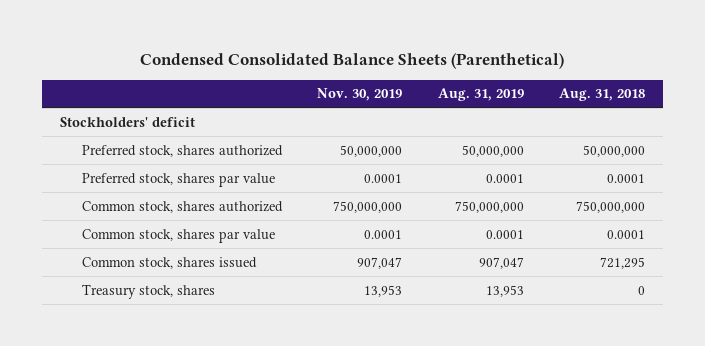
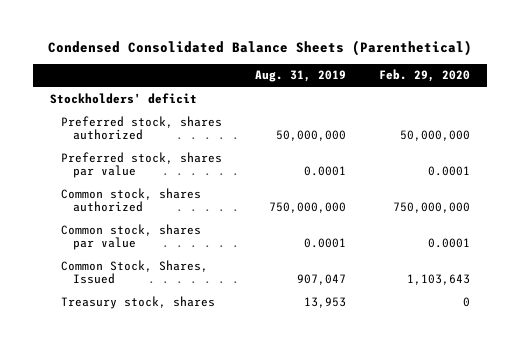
- | Nov. 30, 2019 | Aug. 31, 2019 | Aug. 31, 2018
+ | Aug. 31, 2019 | Feb. 29, 2020
- Common stock, shares issued | 907,047 | 907,047 | 721,295
+ Common Stock, Shares, Issued | 907,047 | 1,103,643

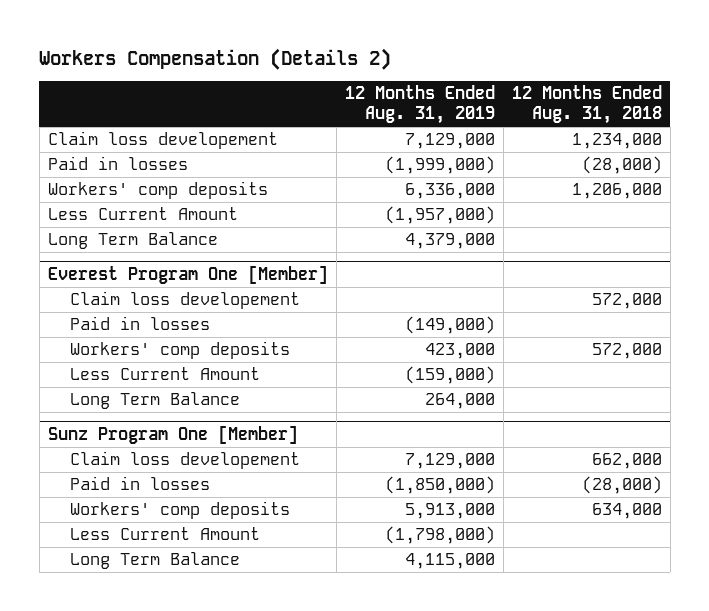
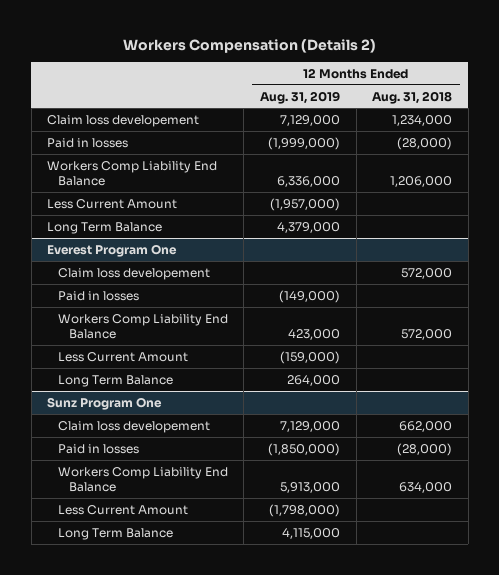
- Workers' comp deposits | 6,336,000 | 1,206,000
+ Workers Comp Liability End Balance | 6,336,000 | 1,206,000
- Everest Program One [Member]
+ Everest Program One
- Workers' comp deposits | 423,000 | 572,000
+ Workers Comp Liability End Balance | 423,000 | 572,000
- Sunz Program One [Member]
+ Sunz Program One
- Workers' comp deposits | 5,913,000 | 634,000
+ Workers Comp Liability End Balance | 5,913,000 | 634,000

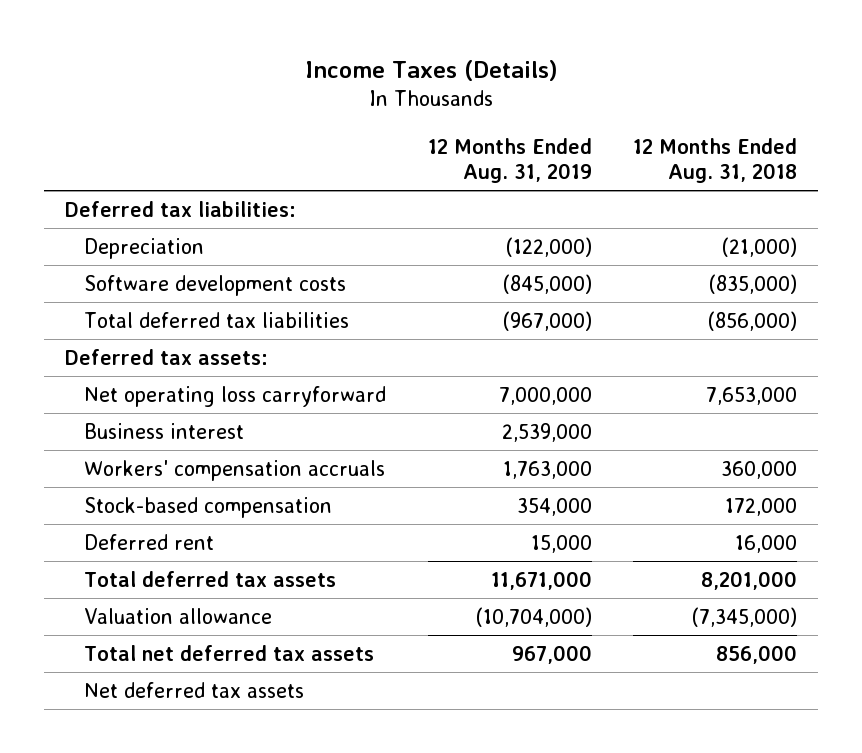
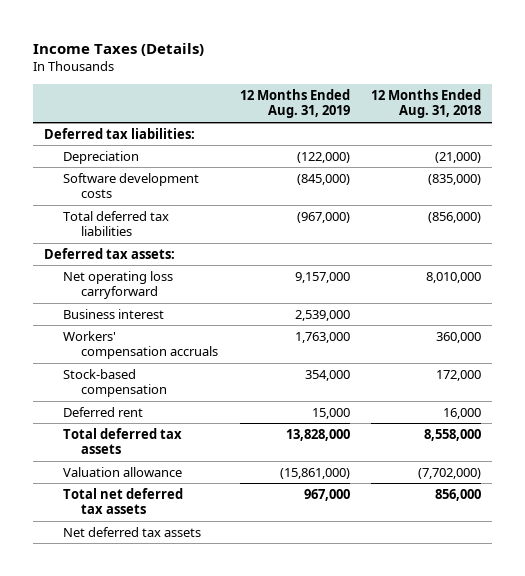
- Net operating loss carryforward | 7,000,000 | 7,653,000
+ Net operating loss carryforward | 9,157,000 | 8,010,000
- Total deferred tax assets | 11,671,000 | 8,201,000
- Valuation allowance | (10,704,000) | (7,345,000)
+ Total deferred tax assets | 13,828,000 | 8,558,000
+ Valuation allowance | (15,861,000) | (7,702,000)

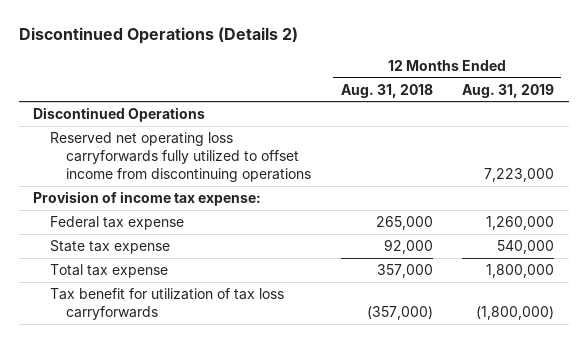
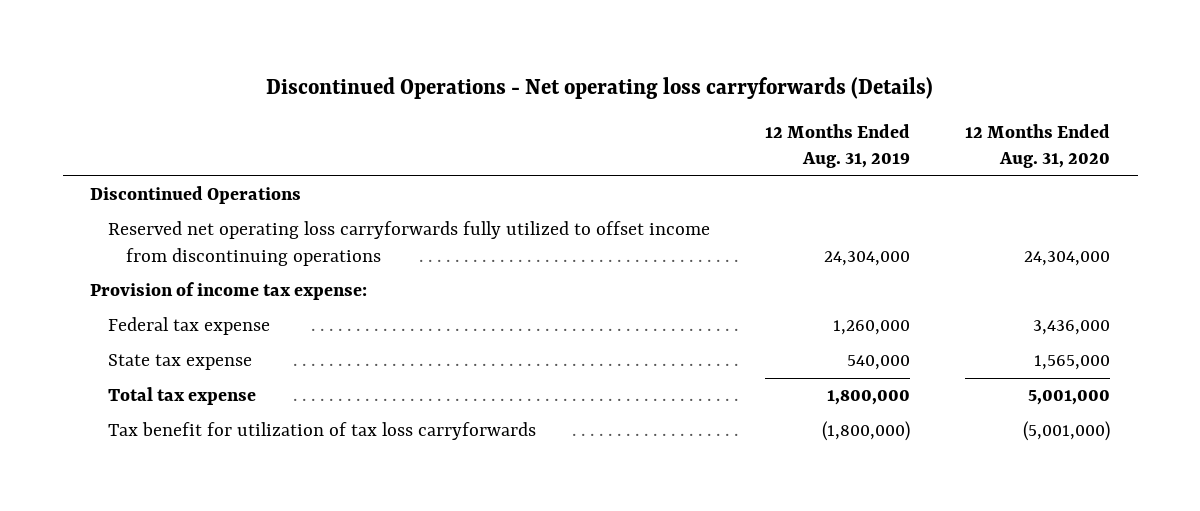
- Discontinued Operations (Details 2)
+ Discontinued Operations - Net operating loss carryforwards (Details)
- | 12 Months Ended Aug. 31, 2018 | 12 Months Ended Aug. 31, 2019
+ | 12 Months Ended Aug. 31, 2019 | 12 Months Ended Aug. 31, 2020
- Reserved net operating loss carryforwards fully utilized to offset income from discontinuing operations | | 7,223,000
+ Reserved net operating loss carryforwards fully utilized to offset income from discontinuing operations | 24,304,000 | 24,304,000

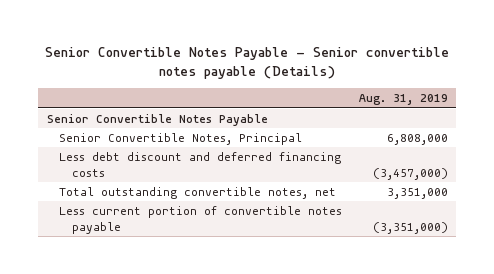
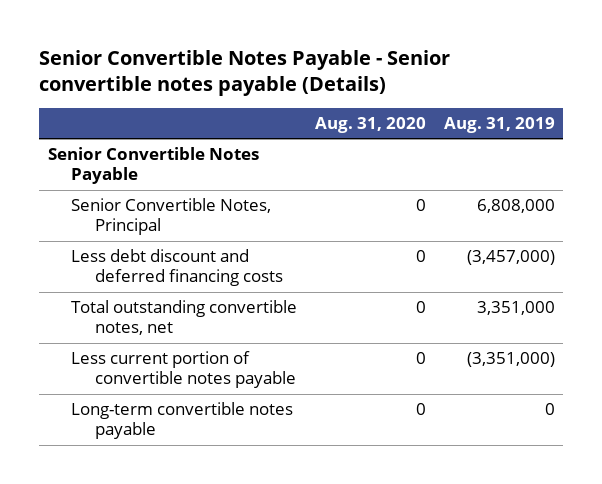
- | Aug. 31, 2019
+ | Aug. 31, 2020 | Aug. 31, 2019
+ Long-term convertible notes payable | 0 | 0

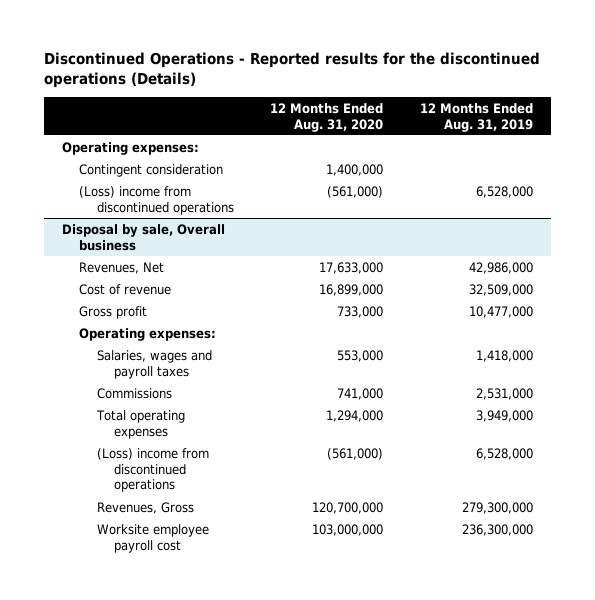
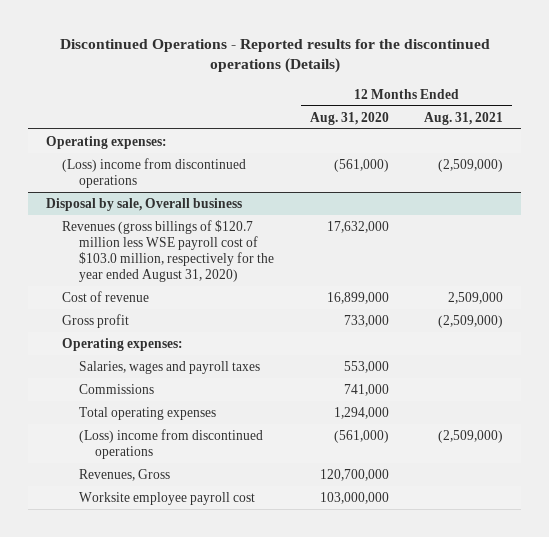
- | 12 Months Ended Aug. 31, 2020 | 12 Months Ended Aug. 31, 2019
+ | 12 Months Ended Aug. 31, 2020 | 12 Months Ended Aug. 31, 2021
- Contingent consideration | 1,400,000 |
@ Disposal by sale, Overall business
- Revenues, Net | 17,633,000 | 42,986,000
+ Revenues (gross billings of $120.7 million less WSE payroll cost of $103.0 million, respectively for the year ended August 31, 2020) | 17,632,000 |

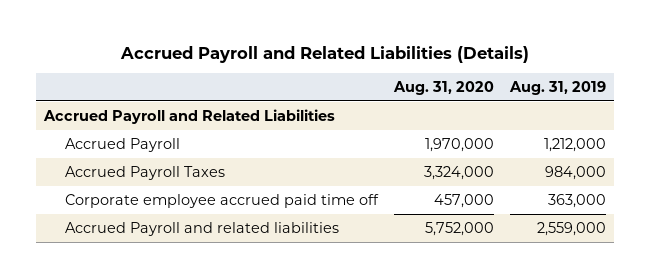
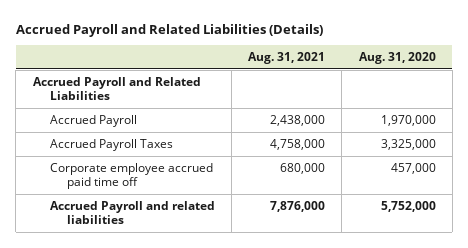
- | Aug. 31, 2020 | Aug. 31, 2019
+ | Aug. 31, 2021 | Aug. 31, 2020
- Accrued Payroll Taxes | 3,324,000 | 984,000
+ Accrued Payroll Taxes | 4,758,000 | 3,325,000

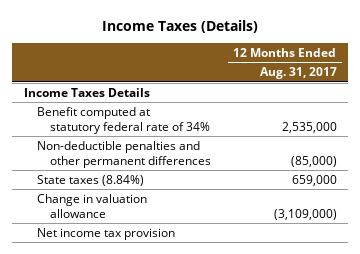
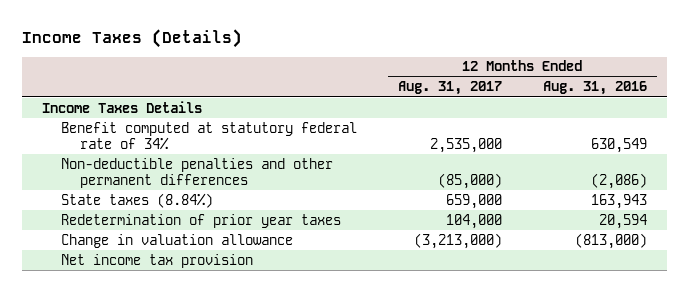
- | 12 Months Ended Aug. 31, 2017
+ | 12 Months Ended Aug. 31, 2017 | 12 Months Ended Aug. 31, 2016
- Change in valuation allowance | (3,109,000)
+ Redetermination of prior year taxes | 104,000 | 20,594
+ Change in valuation allowance | (3,213,000) | (813,000)

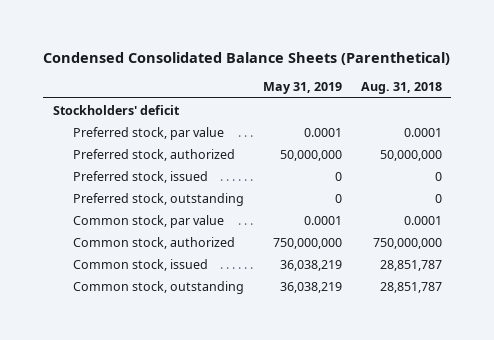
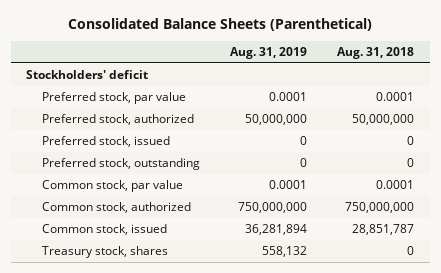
- Condensed Consolidated Balance Sheets (Parenthetical)
+ Consolidated Balance Sheets (Parenthetical)
- | May 31, 2019 | Aug. 31, 2018
+ | Aug. 31, 2019 | Aug. 31, 2018
- Common stock, outstanding | 36,038,219 | 28,851,787
+ Treasury stock, shares | 558,132 | 0

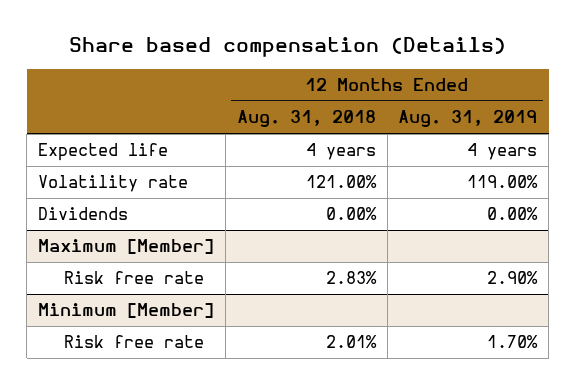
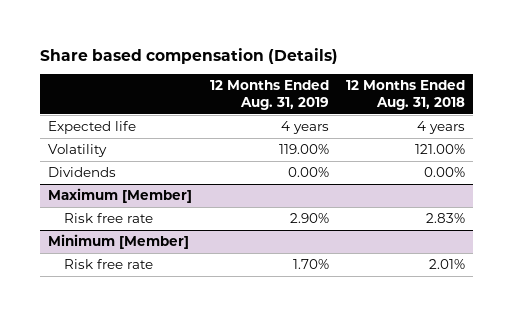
- | 12 Months Ended Aug. 31, 2018 | 12 Months Ended Aug. 31, 2019
+ | 12 Months Ended Aug. 31, 2019 | 12 Months Ended Aug. 31, 2018
- Volatility rate | 121.00% | 119.00%
+ Volatility | 119.00% | 121.00%

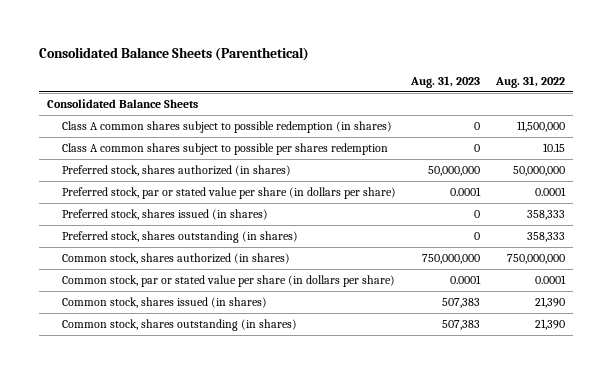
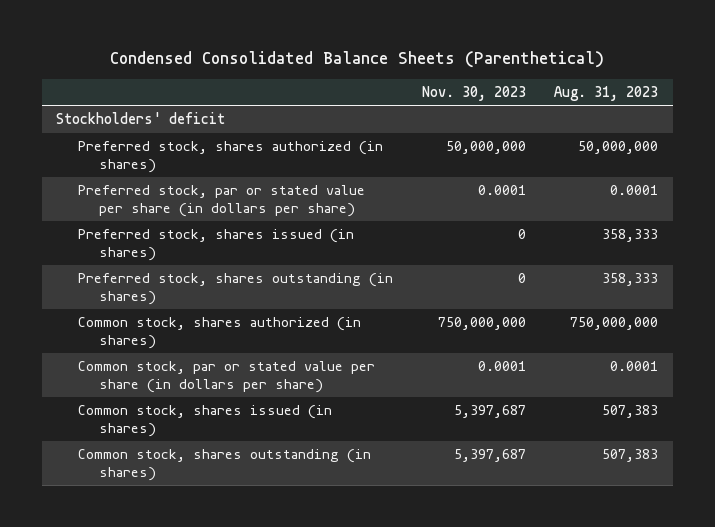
- Consolidated Balance Sheets (Parenthetical)
+ Condensed Consolidated Balance Sheets (Parenthetical)
- | Aug. 31, 2023 | Aug. 31, 2022
+ | Nov. 30, 2023 | Aug. 31, 2023
- Consolidated Balance Sheets
- Class A common shares subject to possible redemption (in shares) | 0 | 11,500,000
- Class A common shares subject to possible per shares redemption | 0 | 10.15
+ Stockholders' deficit
- Preferred stock, shares issued (in shares) | 0 | 358,333
- Preferred stock, shares outstanding (in shares) | 0 | 358,333
+ Preferred stock, shares issued (in shares) | 0 | 358,333
+ Preferred stock, shares outstanding (in shares) | 0 | 358,333

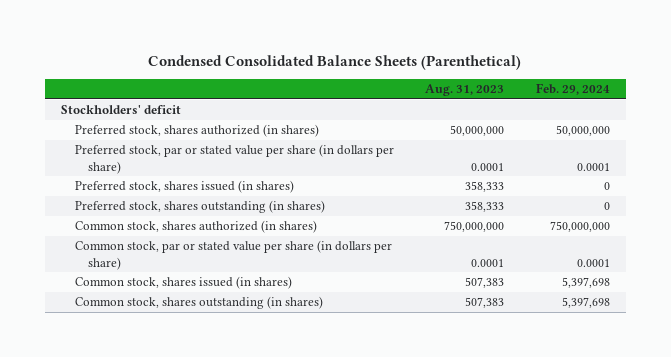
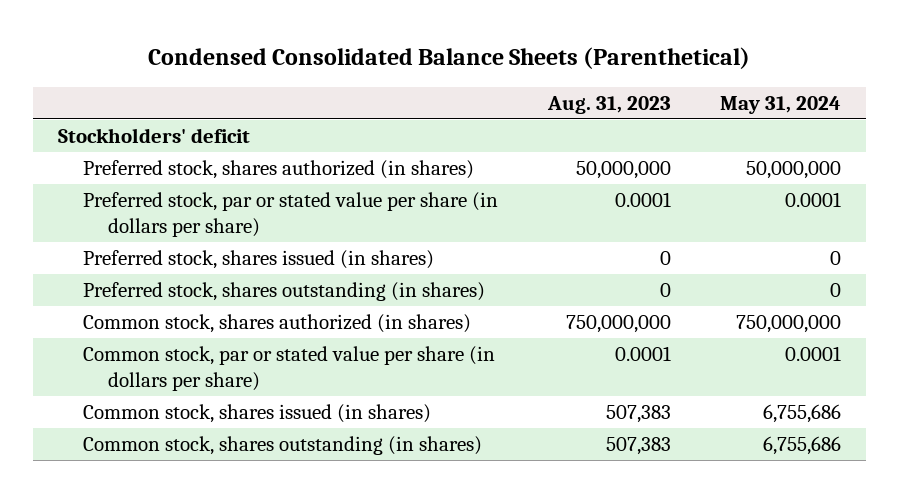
- | Aug. 31, 2023 | Feb. 29, 2024
+ | Aug. 31, 2023 | May 31, 2024
- Preferred stock, shares issued (in shares) | 358,333 | 0
- Preferred stock, shares outstanding (in shares) | 358,333 | 0
+ Preferred stock, shares issued (in shares) | 0 | 0
+ Preferred stock, shares outstanding (in shares) | 0 | 0

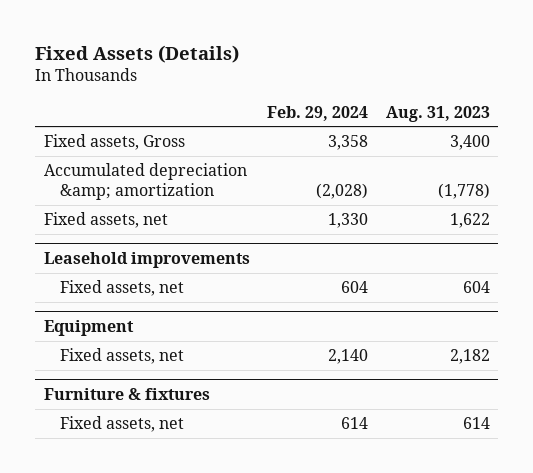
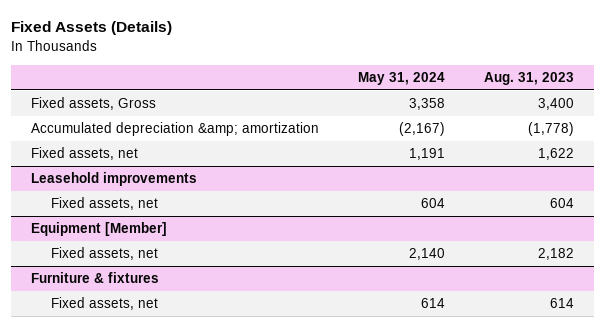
- | Feb. 29, 2024 | Aug. 31, 2023
+ | May 31, 2024 | Aug. 31, 2023
- Equipment
+ Equipment [Member]

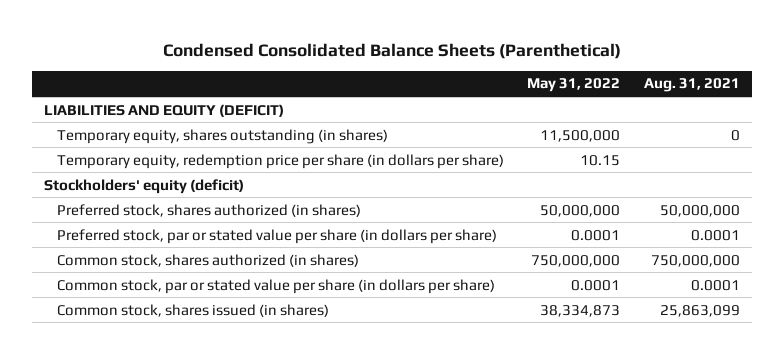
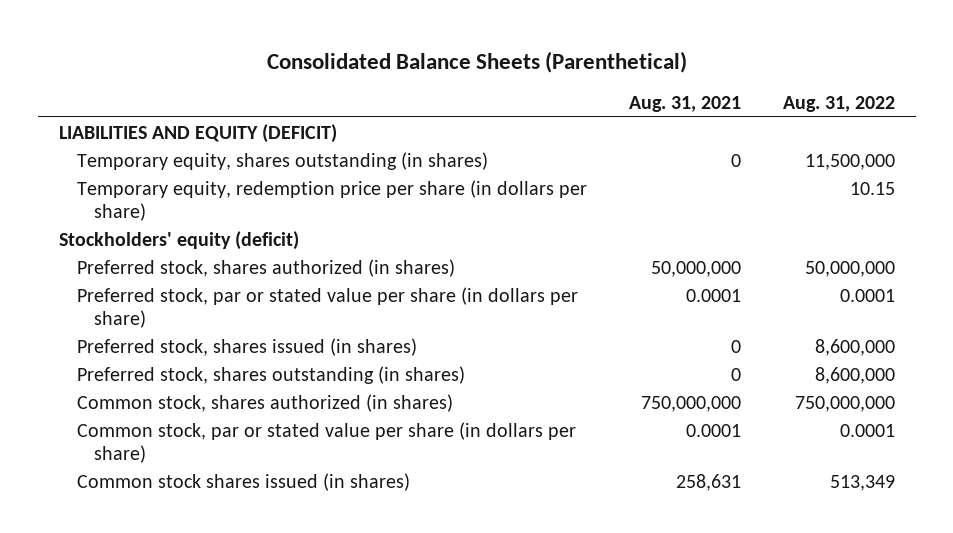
- Condensed Consolidated Balance Sheets (Parenthetical)
+ Consolidated Balance Sheets (Parenthetical)
- | May 31, 2022 | Aug. 31, 2021
+ | Aug. 31, 2021 | Aug. 31, 2022
+ Preferred stock, shares issued (in shares) | 0 | 8,600,000
+ Preferred stock, shares outstanding (in shares) | 0 | 8,600,000
- Common stock, shares issued (in shares) | 38,334,873 | 25,863,099
+ Common stock shares issued (in shares) | 258,631 | 513,349

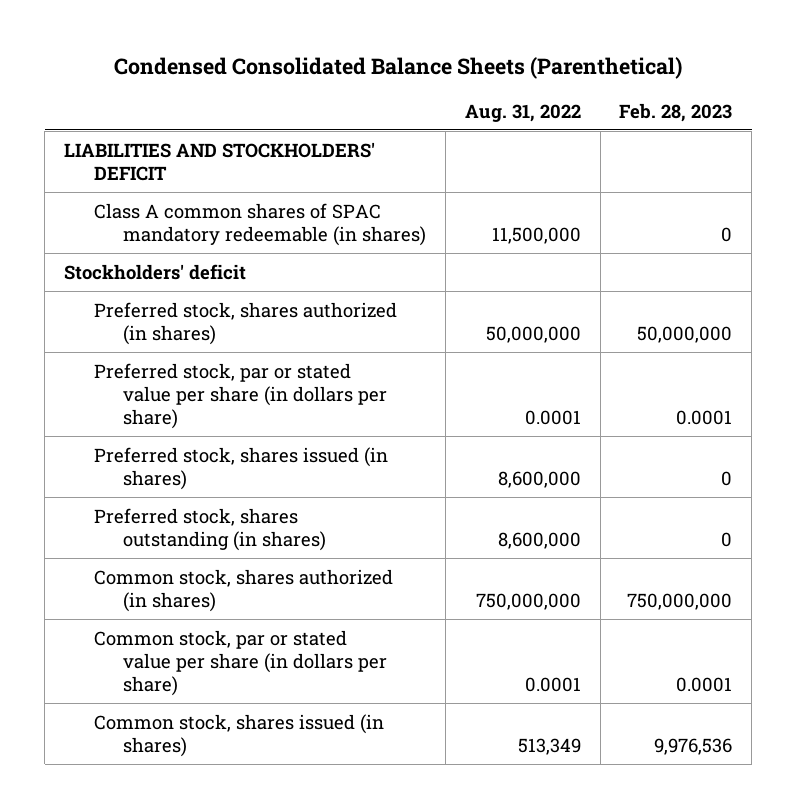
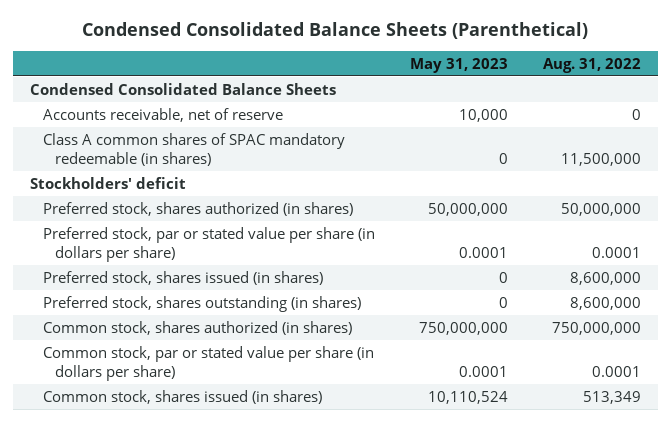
- | Aug. 31, 2022 | Feb. 28, 2023
+ | May 31, 2023 | Aug. 31, 2022
- LIABILITIES AND STOCKHOLDERS' DEFICIT
+ Condensed Consolidated Balance Sheets
+ Accounts receivable, net of reserve | 10,000 | 0

